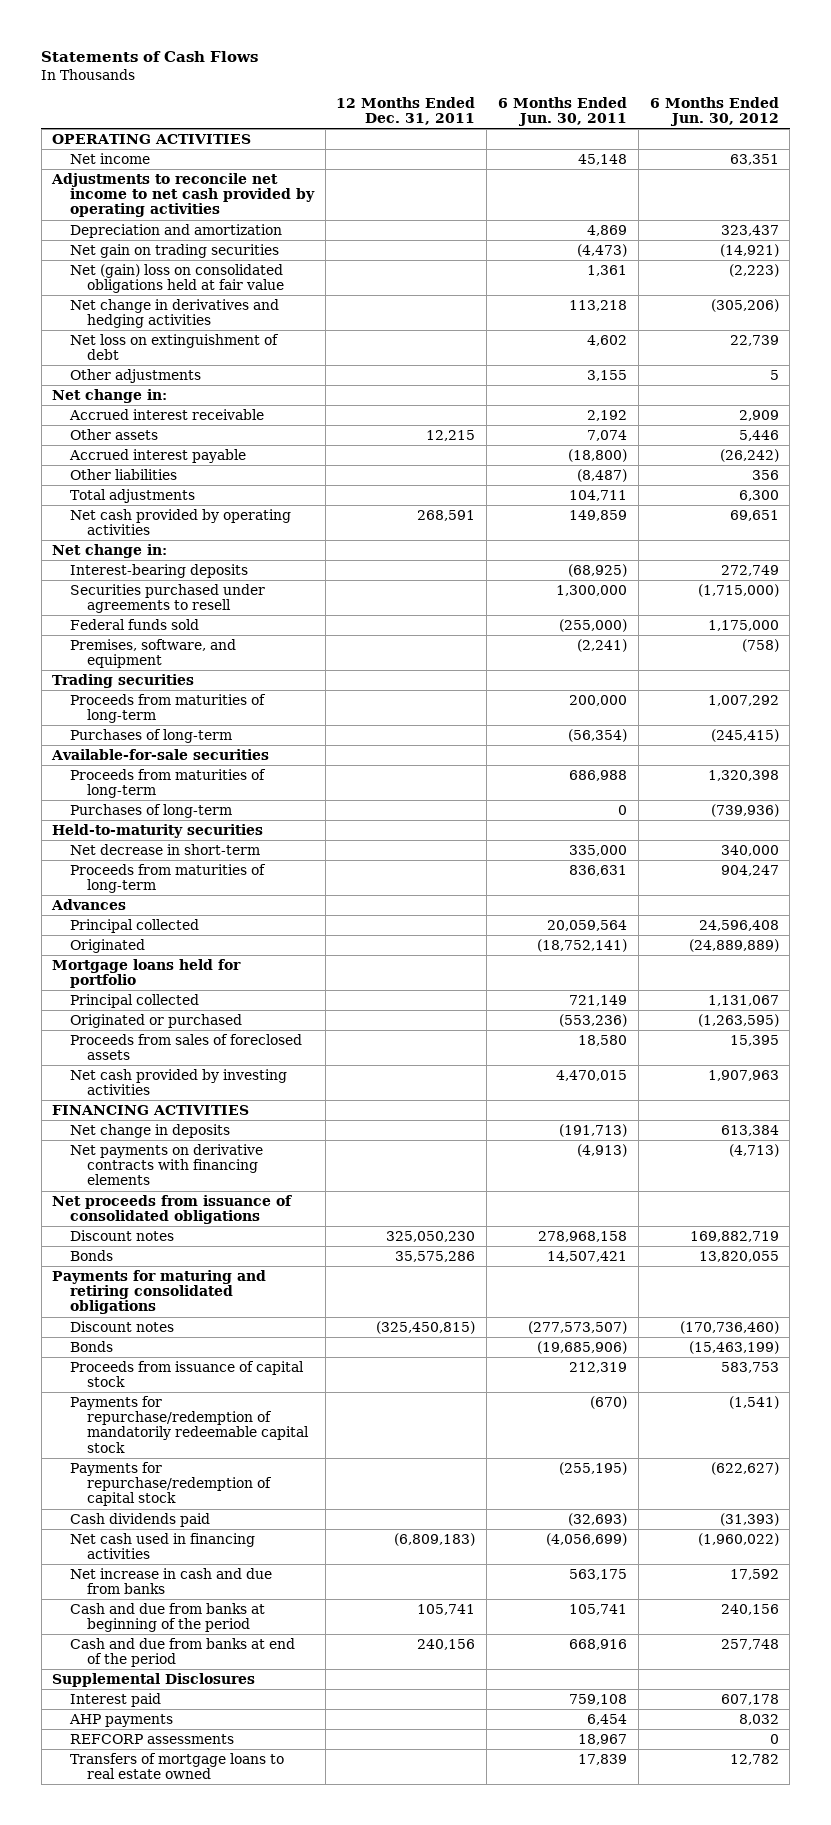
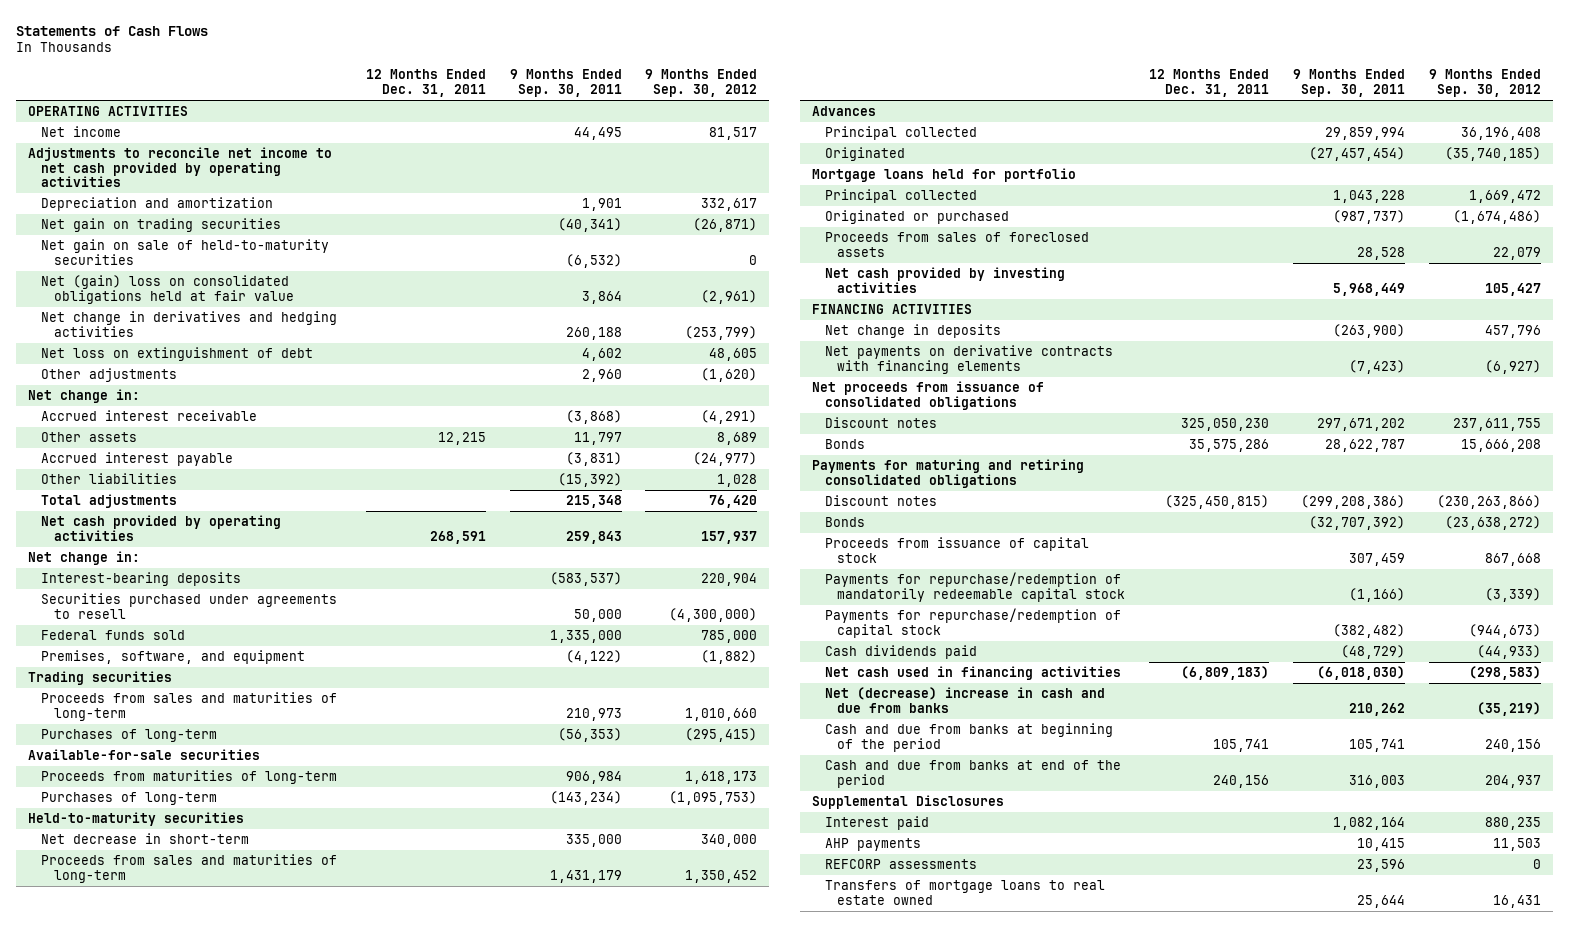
- | 12 Months Ended Dec. 31, 2011 | 6 Months Ended Jun. 30, 2011 | 6 Months Ended Jun. 30, 2012
+ | 12 Months Ended Dec. 31, 2011 | 9 Months Ended Sep. 30, 2011 | 9 Months Ended Sep. 30, 2012
+ Net gain on sale of held-to-maturity securities | | (6,532) | 0
- Proceeds from maturities of long-term | | 200,000 | 1,007,292
+ Proceeds from sales and maturities of long-term | | 210,973 | 1,010,660
- Proceeds from maturities of long-term | | 836,631 | 904,247
+ Proceeds from sales and maturities of long-term | | 1,431,179 | 1,350,452
- Net increase in cash and due from banks | | 563,175 | 17,592
+ Net (decrease) increase in cash and due from banks | | 210,262 | (35,219)

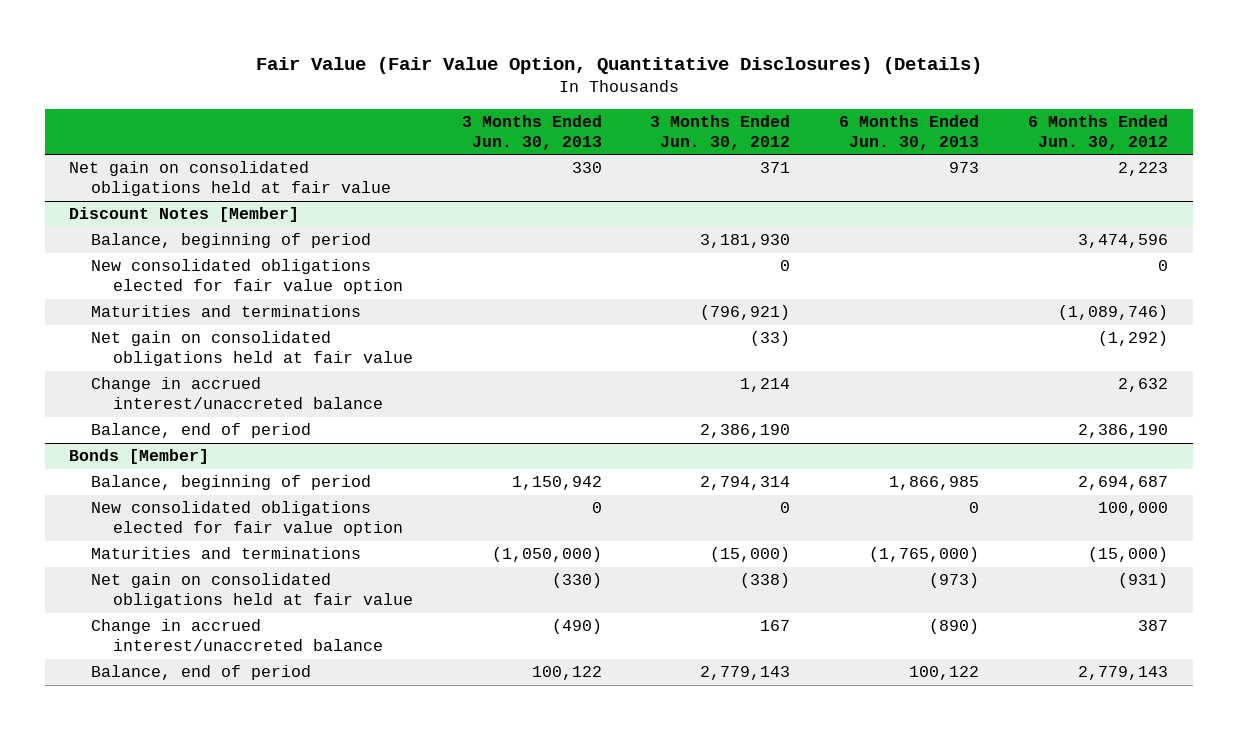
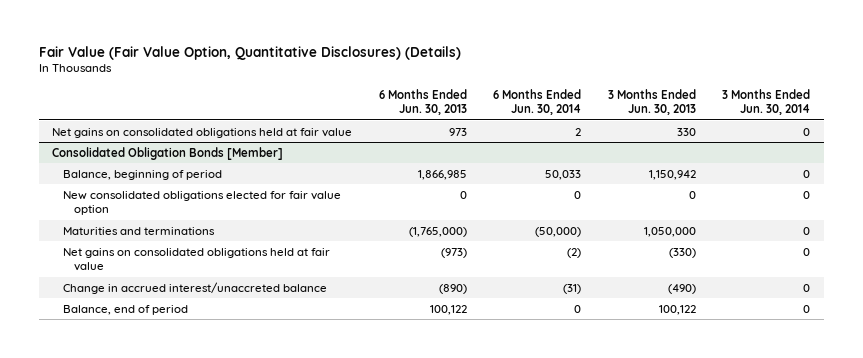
- | 3 Months Ended Jun. 30, 2013 | 3 Months Ended Jun. 30, 2012 | 6 Months Ended Jun. 30, 2013 | 6 Months Ended Jun. 30, 2012
+ | 6 Months Ended Jun. 30, 2013 | 6 Months Ended Jun. 30, 2014 | 3 Months Ended Jun. 30, 2013 | 3 Months Ended Jun. 30, 2014
- Net gain on consolidated obligations held at fair value | 330 | 371 | 973 | 2,223
- Discount Notes [Member]
- Balance, beginning of period | | 3,181,930 | | 3,474,596
- New consolidated obligations elected for fair value option | | 0 | | 0
- Maturities and terminations | | (796,921) | | (1,089,746)
- Net gain on consolidated obligations held at fair value | | (33) | | (1,292)
- Change in accrued interest/unaccreted balance | | 1,214 | | 2,632
- Balance, end of period | | 2,386,190 | | 2,386,190
- Bonds [Member]
+ Net gains on consolidated obligations held at fair value | 973 | 2 | 330 | 0
+ Consolidated Obligation Bonds [Member]
- Maturities and terminations | (1,050,000) | (15,000) | (1,765,000) | (15,000)
- Net gain on consolidated obligations held at fair value | (330) | (338) | (973) | (931)
+ Maturities and terminations | (1,765,000) | (50,000) | 1,050,000 | 0
+ Net gains on consolidated obligations held at fair value | (973) | (2) | (330) | 0

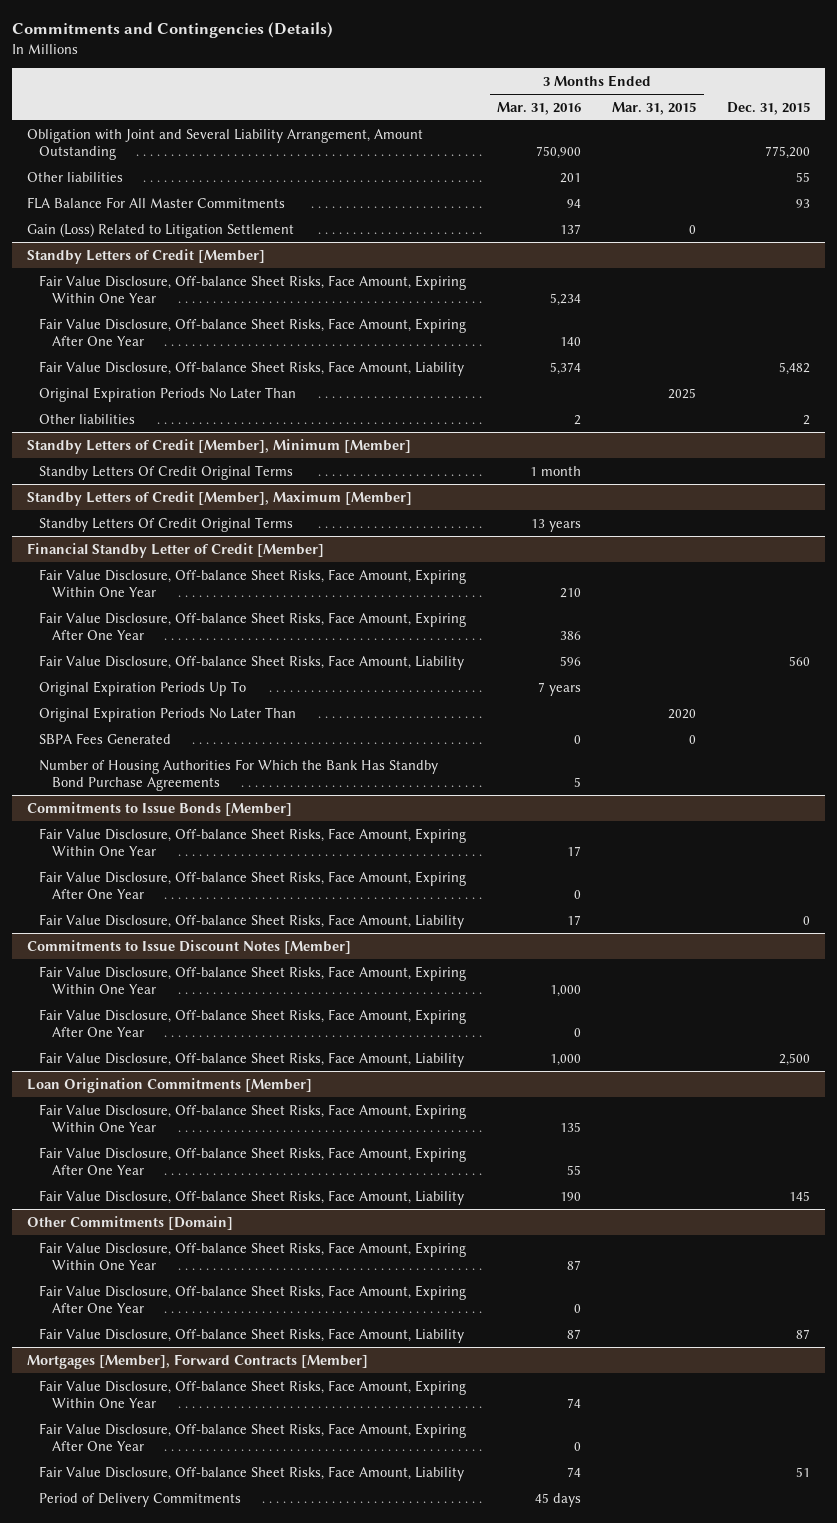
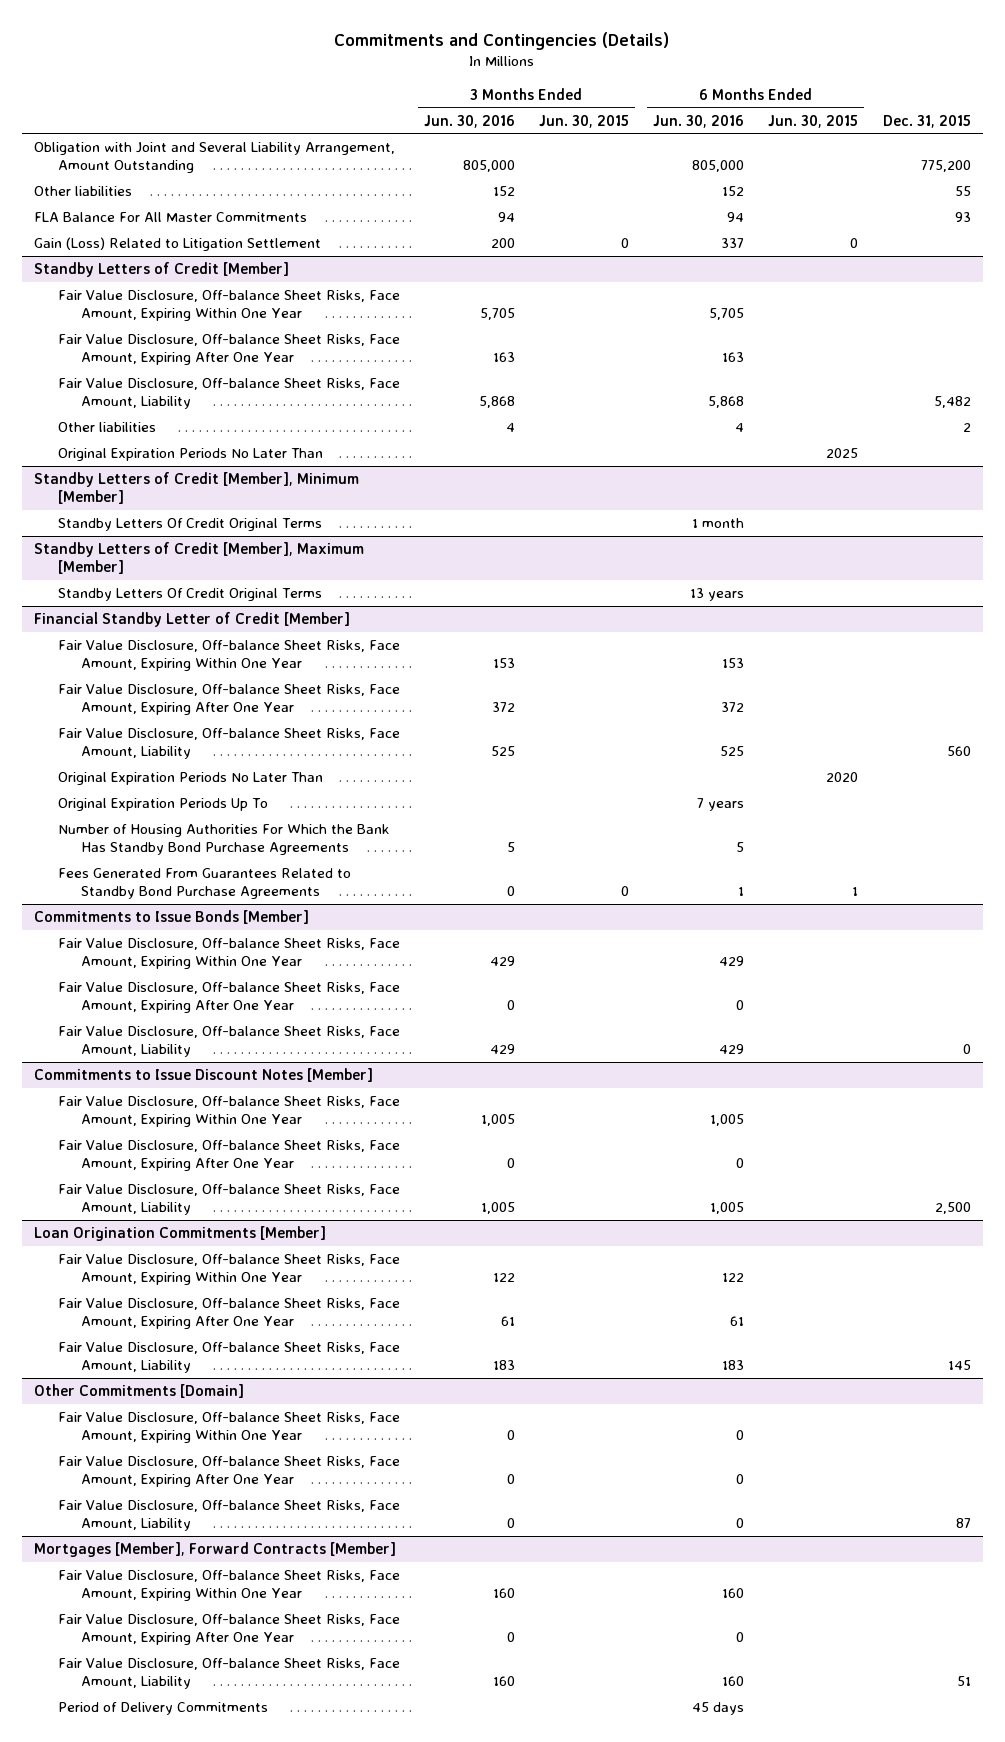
- | 3 Months Ended Mar. 31, 2016 | 3 Months Ended Mar. 31, 2015 | Dec. 31, 2015
+ | 3 Months Ended Jun. 30, 2016 | 3 Months Ended Jun. 30, 2015 | 6 Months Ended Jun. 30, 2016 | 6 Months Ended Jun. 30, 2015 | Dec. 31, 2015
@ Standby Letters of Credit [Member]
moved down: Original Expiration Periods No Later Than | | | | 2025 |
@ Financial Standby Letter of Credit [Member]
- SBPA Fees Generated | 0 | 0 |
moved down: Original Expiration Periods Up To | | | 7 years | |
+ Fees Generated From Guarantees Related to Standby Bond Purchase Agreements | 0 | 0 | 1 | 1 |

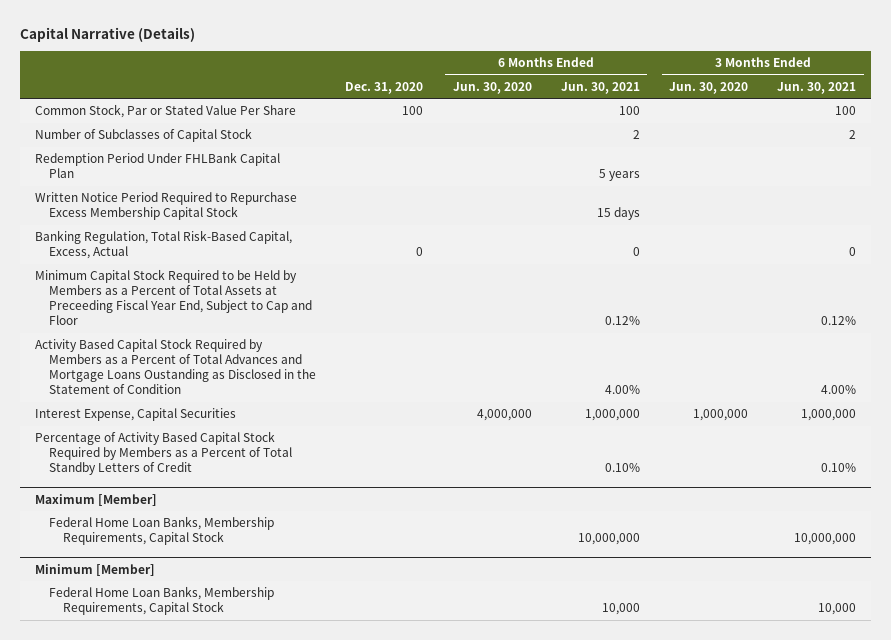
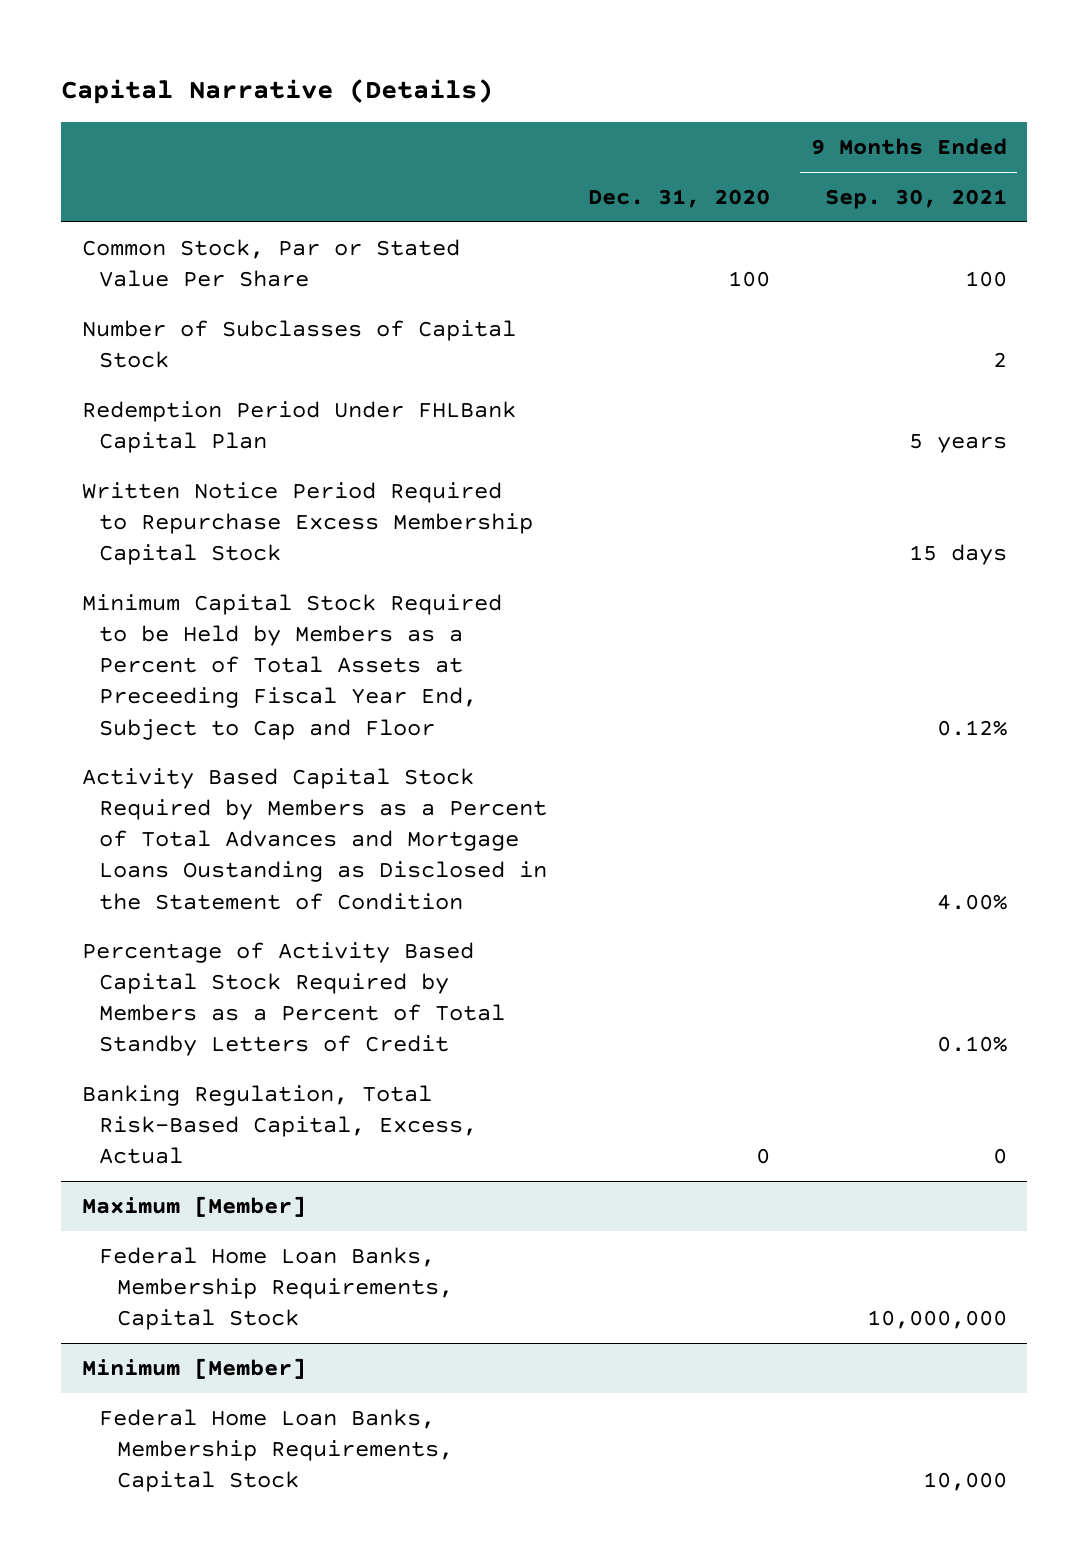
- | Dec. 31, 2020 | 6 Months Ended Jun. 30, 2020 | 6 Months Ended Jun. 30, 2021 | 3 Months Ended Jun. 30, 2020 | 3 Months Ended Jun. 30, 2021
+ | Dec. 31, 2020 | 9 Months Ended Sep. 30, 2021
- Interest Expense, Capital Securities | | 4,000,000 | 1,000,000 | 1,000,000 | 1,000,000
moved down: Banking Regulation, Total Risk-Based Capital, Excess, Actual | 0 | 0

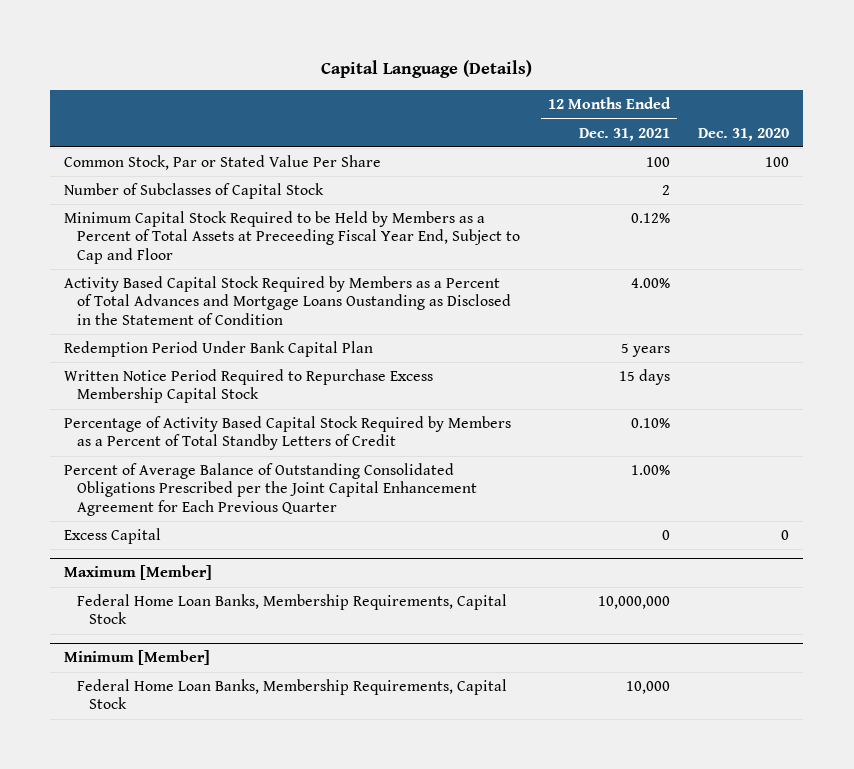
- Capital Narrative (Details)
+ Capital Language (Details)
- | Dec. 31, 2020 | 9 Months Ended Sep. 30, 2021
+ | 12 Months Ended Dec. 31, 2021 | Dec. 31, 2020
- Redemption Period Under FHLBank Capital Plan | | 5 years
+ Redemption Period Under Bank Capital Plan | 5 years |
moved down: Written Notice Period Required to Repurchase Excess Membership Capital Stock | 15 days |
- Banking Regulation, Total Risk-Based Capital, Excess, Actual | 0 | 0
+ Percent of Average Balance of Outstanding Consolidated Obligations Prescribed per the Joint Capital Enhancement Agreement for Each Previous Quarter | 1.00% |
+ Excess Capital | 0 | 0

